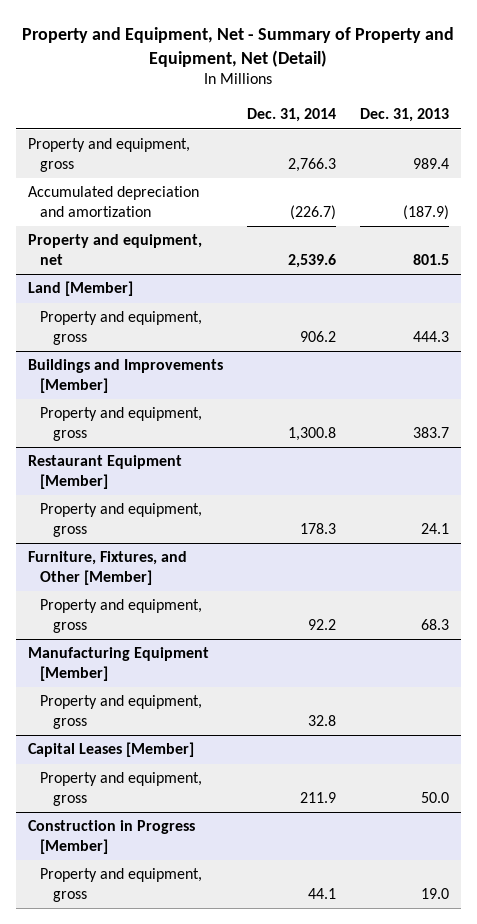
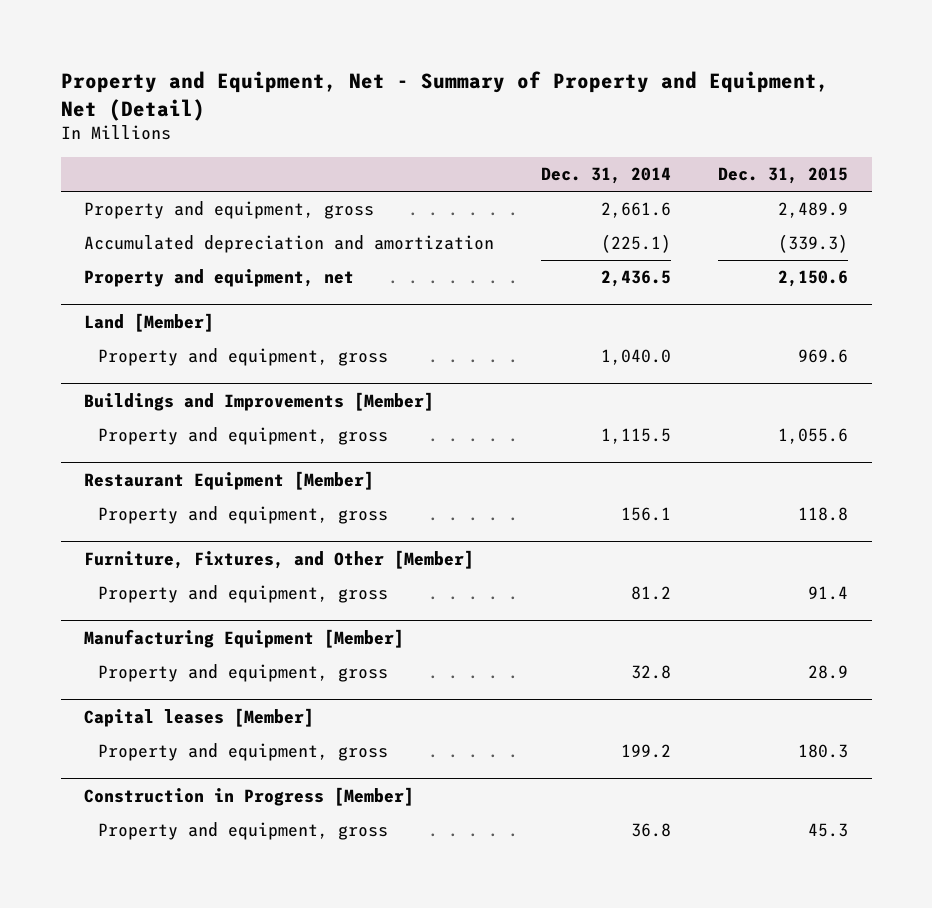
- | Dec. 31, 2014 | Dec. 31, 2013
+ | Dec. 31, 2014 | Dec. 31, 2015
- Property and equipment, gross | 2,766.3 | 989.4
- Accumulated depreciation and amortization | (226.7) | (187.9)
- Property and equipment, net | 2,539.6 | 801.5
+ Property and equipment, gross | 2,661.6 | 2,489.9
+ Accumulated depreciation and amortization | (225.1) | (339.3)
+ Property and equipment, net | 2,436.5 | 2,150.6
@ Land [Member]
- Property and equipment, gross | 906.2 | 444.3
+ Property and equipment, gross | 1,040.0 | 969.6
@ Buildings and Improvements [Member]
- Property and equipment, gross | 1,300.8 | 383.7
+ Property and equipment, gross | 1,115.5 | 1,055.6
@ Restaurant Equipment [Member]
- Property and equipment, gross | 178.3 | 24.1
+ Property and equipment, gross | 156.1 | 118.8
@ Furniture, Fixtures, and Other [Member]
- Property and equipment, gross | 92.2 | 68.3
+ Property and equipment, gross | 81.2 | 91.4
- Capital Leases [Member]
- Property and equipment, gross | 211.9 | 50.0
+ Capital leases [Member]
+ Property and equipment, gross | 199.2 | 180.3
@ Construction in Progress [Member]
- Property and equipment, gross | 44.1 | 19.0
+ Property and equipment, gross | 36.8 | 45.3

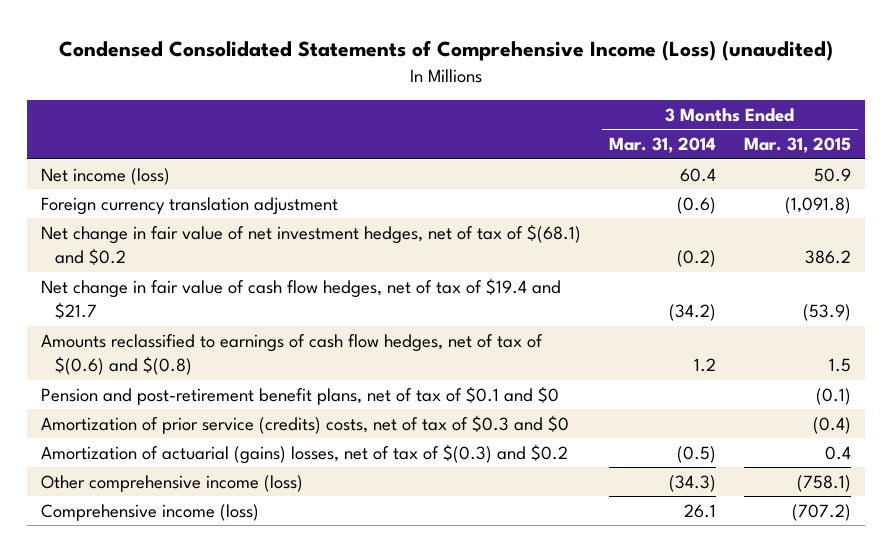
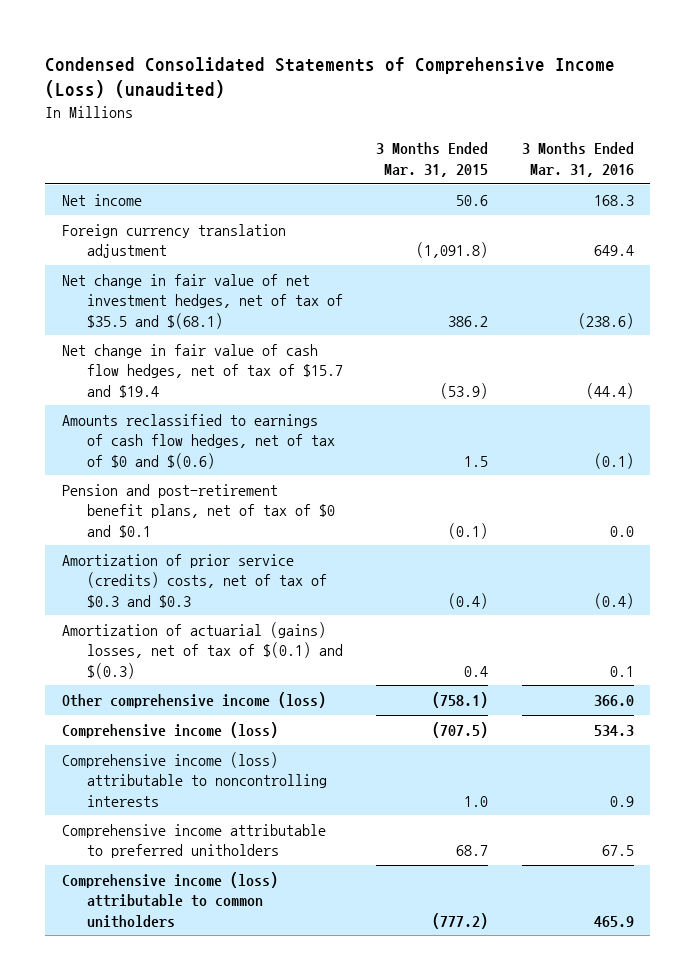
- | 3 Months Ended Mar. 31, 2014 | 3 Months Ended Mar. 31, 2015
+ | 3 Months Ended Mar. 31, 2015 | 3 Months Ended Mar. 31, 2016
- Net income (loss) | 60.4 | 50.9
+ Net income | 50.6 | 168.3
- Net change in fair value of net investment hedges, net of tax of $(68.1) and $0.2 | (0.2) | 386.2
- Net change in fair value of cash flow hedges, net of tax of $19.4 and $21.7 | (34.2) | (53.9)
- Amounts reclassified to earnings of cash flow hedges, net of tax of $(0.6) and $(0.8) | 1.2 | 1.5
- Pension and post-retirement benefit plans, net of tax of $0.1 and $0 | | (0.1)
- Amortization of prior service (credits) costs, net of tax of $0.3 and $0 | | (0.4)
- Amortization of actuarial (gains) losses, net of tax of $(0.3) and $0.2 | (0.5) | 0.4
+ Net change in fair value of net investment hedges, net of tax of $35.5 and $(68.1) | 386.2 | (238.6)
+ Net change in fair value of cash flow hedges, net of tax of $15.7 and $19.4 | (53.9) | (44.4)
+ Amounts reclassified to earnings of cash flow hedges, net of tax of $0 and $(0.6) | 1.5 | (0.1)
+ Pension and post-retirement benefit plans, net of tax of $0 and $0.1 | (0.1) | 0.0
+ Amortization of prior service (credits) costs, net of tax of $0.3 and $0.3 | (0.4) | (0.4)
+ Amortization of actuarial (gains) losses, net of tax of $(0.1) and $(0.3) | 0.4 | 0.1
- Comprehensive income (loss) | 26.1 | (707.2)
+ Comprehensive income (loss) | (707.5) | 534.3
+ Comprehensive income (loss) attributable to noncontrolling interests | 1.0 | 0.9
+ Comprehensive income attributable to preferred unitholders | 68.7 | 67.5
+ Comprehensive income (loss) attributable to common unitholders | (777.2) | 465.9

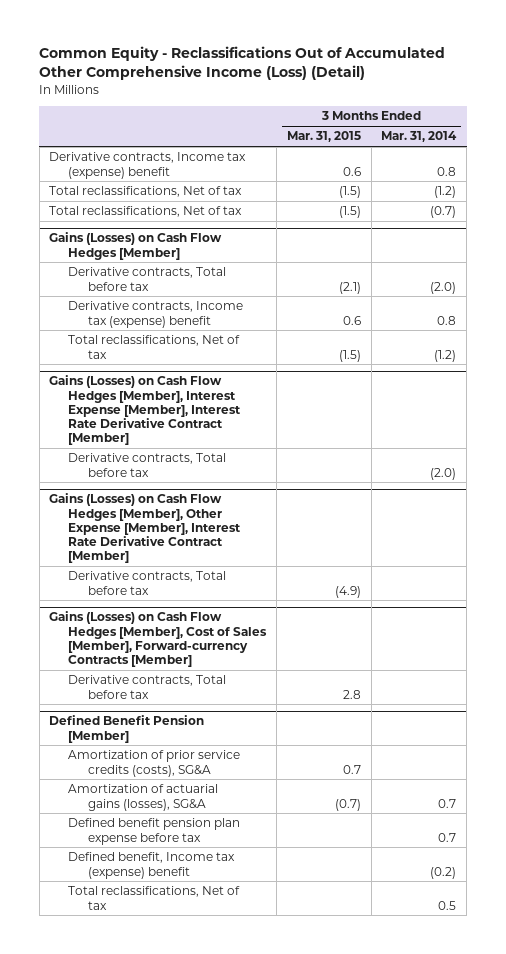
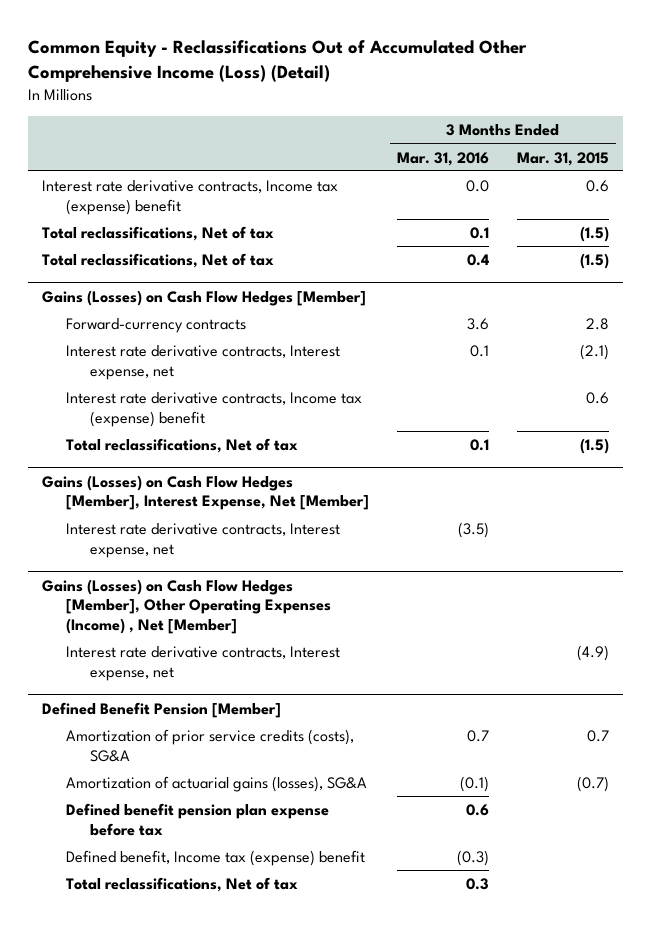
- | 3 Months Ended Mar. 31, 2015 | 3 Months Ended Mar. 31, 2014
+ | 3 Months Ended Mar. 31, 2016 | 3 Months Ended Mar. 31, 2015
- Derivative contracts, Income tax (expense) benefit | 0.6 | 0.8
+ Interest rate derivative contracts, Income tax (expense) benefit | 0.0 | 0.6
@ Gains (Losses) on Cash Flow Hedges [Member]
- Derivative contracts, Total before tax | (2.1) | (2.0)
- Derivative contracts, Income tax (expense) benefit | 0.6 | 0.8
+ Forward-currency contracts | 3.6 | 2.8
+ Interest rate derivative contracts, Interest expense, net | 0.1 | (2.1)
+ Interest rate derivative contracts, Income tax (expense) benefit | | 0.6
- Gains (Losses) on Cash Flow Hedges [Member], Interest Expense [Member], Interest Rate Derivative Contract [Member]
- Derivative contracts, Total before tax | | (2.0)
- Gains (Losses) on Cash Flow Hedges [Member], Other Expense [Member], Interest Rate Derivative Contract [Member]
- Derivative contracts, Total before tax | (4.9) |
- Gains (Losses) on Cash Flow Hedges [Member], Cost of Sales [Member], Forward-currency Contracts [Member]
- Derivative contracts, Total before tax | 2.8 |
+ Gains (Losses) on Cash Flow Hedges [Member], Interest Expense, Net [Member]
+ Interest rate derivative contracts, Interest expense, net | (3.5) |
+ Gains (Losses) on Cash Flow Hedges [Member], Other Operating Expenses (Income) , Net [Member]
+ Interest rate derivative contracts, Interest expense, net | | (4.9)

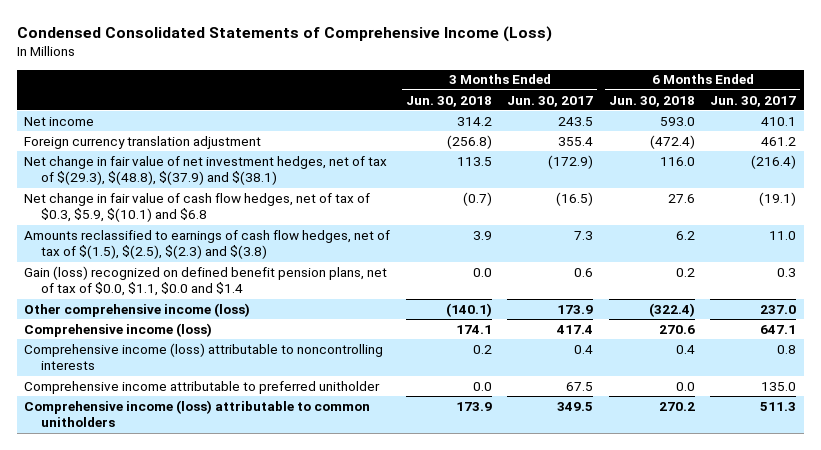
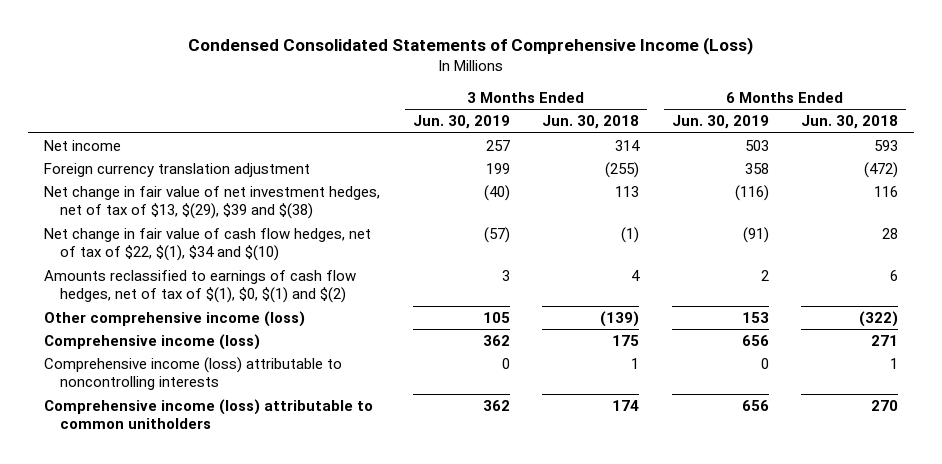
- | 3 Months Ended Jun. 30, 2018 | 3 Months Ended Jun. 30, 2017 | 6 Months Ended Jun. 30, 2018 | 6 Months Ended Jun. 30, 2017
+ | 3 Months Ended Jun. 30, 2019 | 3 Months Ended Jun. 30, 2018 | 6 Months Ended Jun. 30, 2019 | 6 Months Ended Jun. 30, 2018
- Net income | 314.2 | 243.5 | 593.0 | 410.1
- Foreign currency translation adjustment | (256.8) | 355.4 | (472.4) | 461.2
- Net change in fair value of net investment hedges, net of tax of $(29.3), $(48.8), $(37.9) and $(38.1) | 113.5 | (172.9) | 116.0 | (216.4)
- Net change in fair value of cash flow hedges, net of tax of $0.3, $5.9, $(10.1) and $6.8 | (0.7) | (16.5) | 27.6 | (19.1)
- Amounts reclassified to earnings of cash flow hedges, net of tax of $(1.5), $(2.5), $(2.3) and $(3.8) | 3.9 | 7.3 | 6.2 | 11.0
- Gain (loss) recognized on defined benefit pension plans, net of tax of $0.0, $1.1, $0.0 and $1.4 | 0.0 | 0.6 | 0.2 | 0.3
- Other comprehensive income (loss) | (140.1) | 173.9 | (322.4) | 237.0
- Comprehensive income (loss) | 174.1 | 417.4 | 270.6 | 647.1
- Comprehensive income (loss) attributable to noncontrolling interests | 0.2 | 0.4 | 0.4 | 0.8
- Comprehensive income attributable to preferred unitholder | 0.0 | 67.5 | 0.0 | 135.0
- Comprehensive income (loss) attributable to common unitholders | 173.9 | 349.5 | 270.2 | 511.3
+ Net income | 257 | 314 | 503 | 593
+ Foreign currency translation adjustment | 199 | (255) | 358 | (472)
+ Net change in fair value of net investment hedges, net of tax of $13, $(29), $39 and $(38) | (40) | 113 | (116) | 116
+ Net change in fair value of cash flow hedges, net of tax of $22, $(1), $34 and $(10) | (57) | (1) | (91) | 28
+ Amounts reclassified to earnings of cash flow hedges, net of tax of $(1), $0, $(1) and $(2) | 3 | 4 | 2 | 6
+ Other comprehensive income (loss) | 105 | (139) | 153 | (322)
+ Comprehensive income (loss) | 362 | 175 | 656 | 271
+ Comprehensive income (loss) attributable to noncontrolling interests | 0 | 1 | 0 | 1
+ Comprehensive income (loss) attributable to common unitholders | 362 | 174 | 656 | 270

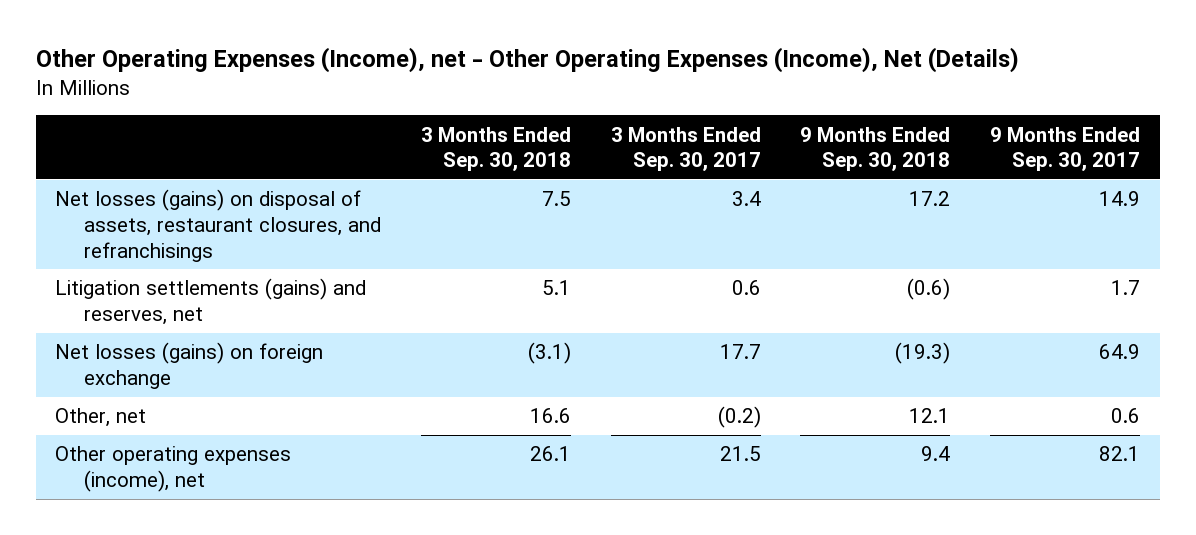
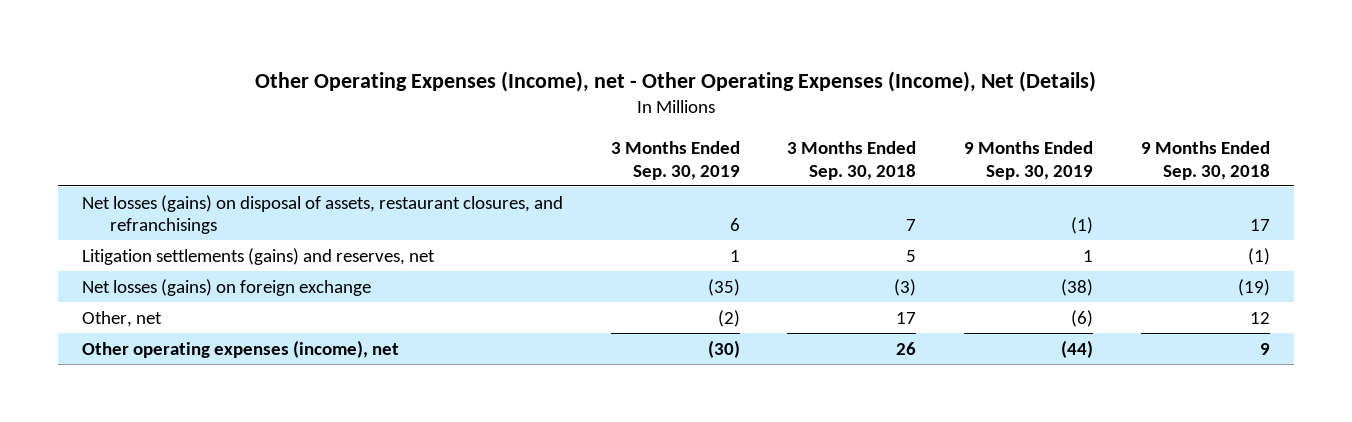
- | 3 Months Ended Sep. 30, 2018 | 3 Months Ended Sep. 30, 2017 | 9 Months Ended Sep. 30, 2018 | 9 Months Ended Sep. 30, 2017
+ | 3 Months Ended Sep. 30, 2019 | 3 Months Ended Sep. 30, 2018 | 9 Months Ended Sep. 30, 2019 | 9 Months Ended Sep. 30, 2018
- Net losses (gains) on disposal of assets, restaurant closures, and refranchisings | 7.5 | 3.4 | 17.2 | 14.9
- Litigation settlements (gains) and reserves, net | 5.1 | 0.6 | (0.6) | 1.7
- Net losses (gains) on foreign exchange | (3.1) | 17.7 | (19.3) | 64.9
- Other, net | 16.6 | (0.2) | 12.1 | 0.6
- Other operating expenses (income), net | 26.1 | 21.5 | 9.4 | 82.1
+ Net losses (gains) on disposal of assets, restaurant closures, and refranchisings | 6 | 7 | (1) | 17
+ Litigation settlements (gains) and reserves, net | 1 | 5 | 1 | (1)
+ Net losses (gains) on foreign exchange | (35) | (3) | (38) | (19)
+ Other, net | (2) | 17 | (6) | 12
+ Other operating expenses (income), net | (30) | 26 | (44) | 9

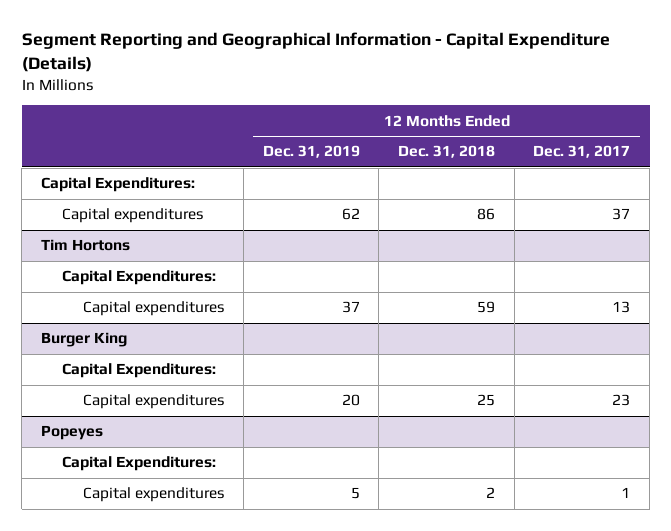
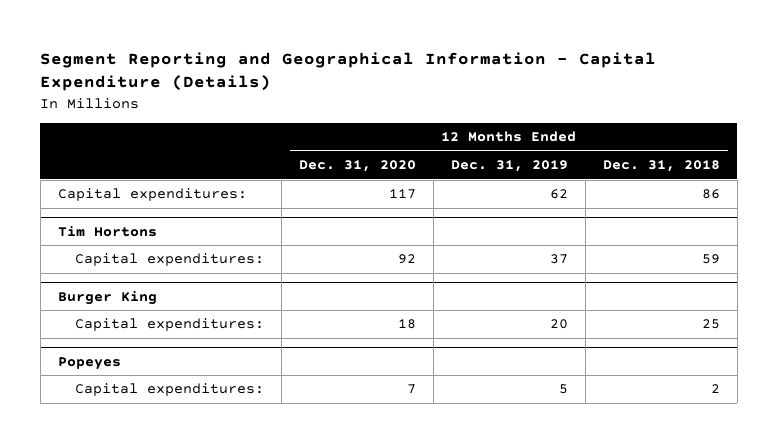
- | 12 Months Ended Dec. 31, 2019 | 12 Months Ended Dec. 31, 2018 | 12 Months Ended Dec. 31, 2017
+ | 12 Months Ended Dec. 31, 2020 | 12 Months Ended Dec. 31, 2019 | 12 Months Ended Dec. 31, 2018
- Capital Expenditures:
- Capital expenditures | 62 | 86 | 37
+ Capital expenditures: | 117 | 62 | 86
@ Tim Hortons
- Capital Expenditures:
- Capital expenditures | 37 | 59 | 13
+ Capital expenditures: | 92 | 37 | 59
@ Burger King
- Capital Expenditures:
- Capital expenditures | 20 | 25 | 23
+ Capital expenditures: | 18 | 20 | 25
@ Popeyes
- Capital Expenditures:
- Capital expenditures | 5 | 2 | 1
+ Capital expenditures: | 7 | 5 | 2

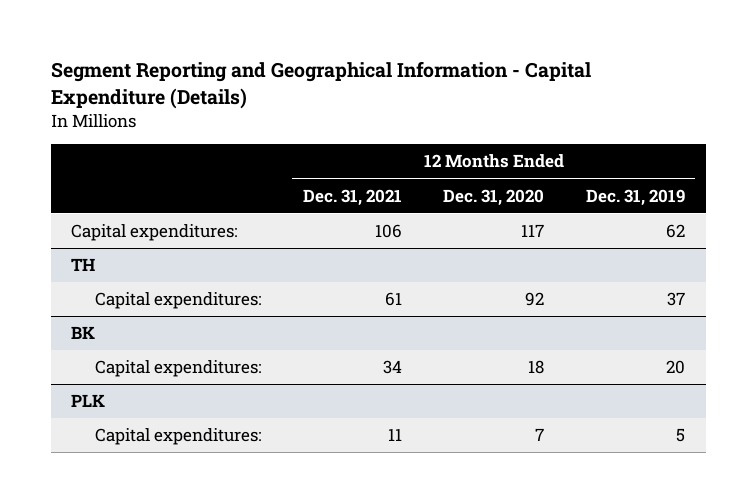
- | 12 Months Ended Dec. 31, 2020 | 12 Months Ended Dec. 31, 2019 | 12 Months Ended Dec. 31, 2018
+ | 12 Months Ended Dec. 31, 2021 | 12 Months Ended Dec. 31, 2020 | 12 Months Ended Dec. 31, 2019
- Tim Hortons
+ TH
- Burger King
+ BK
- Popeyes
+ PLK

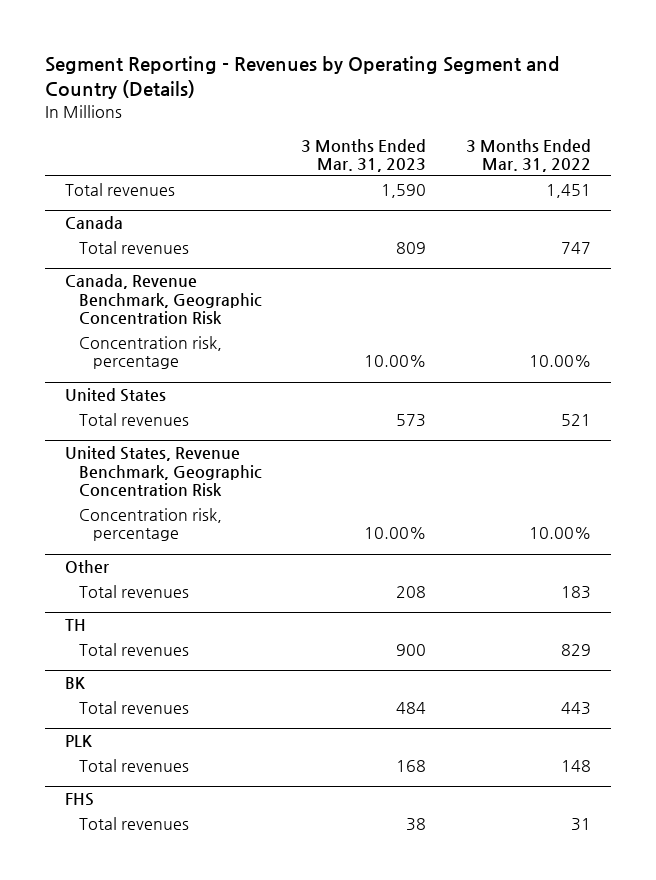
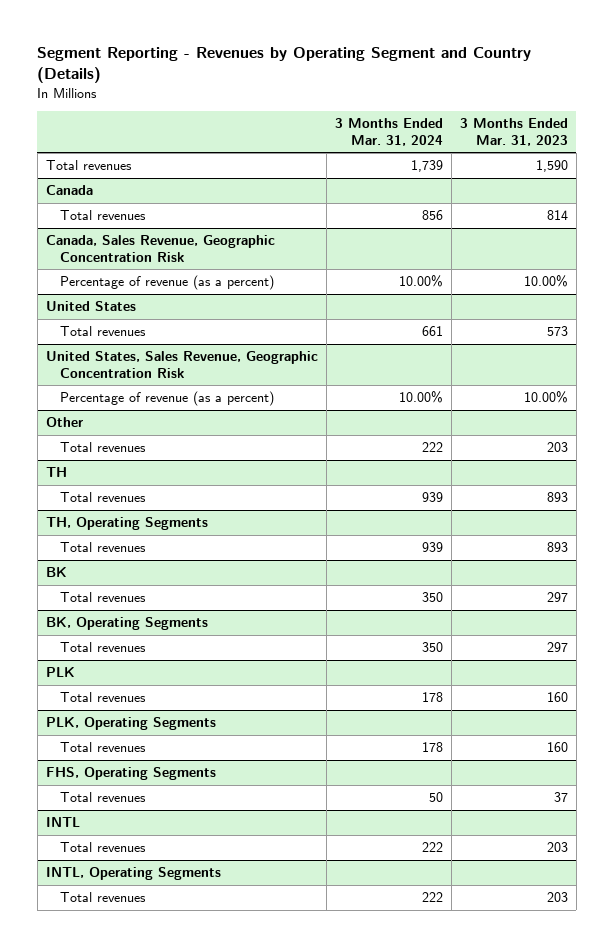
- | 3 Months Ended Mar. 31, 2023 | 3 Months Ended Mar. 31, 2022
+ | 3 Months Ended Mar. 31, 2024 | 3 Months Ended Mar. 31, 2023
@ Canada
- Total revenues | 809 | 747
- Canada, Revenue Benchmark, Geographic Concentration Risk
- Concentration risk, percentage | 10.00% | 10.00%
@ Canada
+ Total revenues | 856 | 814
+ Canada, Sales Revenue, Geographic Concentration Risk
+ Percentage of revenue (as a percent) | 10.00% | 10.00%
- United States, Revenue Benchmark, Geographic Concentration Risk
- Concentration risk, percentage | 10.00% | 10.00%
+ United States, Sales Revenue, Geographic Concentration Risk
+ Percentage of revenue (as a percent) | 10.00% | 10.00%
@ Other
- Total revenues | 208 | 183
+ Total revenues | 222 | 203
@ TH
- Total revenues | 900 | 829
+ Total revenues | 939 | 893
+ TH, Operating Segments
+ Total revenues | 939 | 893
@ BK
- Total revenues | 484 | 443
+ Total revenues | 350 | 297
+ BK, Operating Segments
+ Total revenues | 350 | 297
@ PLK
- Total revenues | 168 | 148
- FHS
- Total revenues | 38 | 31
@ PLK
+ Total revenues | 178 | 160
+ PLK, Operating Segments
+ Total revenues | 178 | 160
+ FHS, Operating Segments
+ Total revenues | 50 | 37
+ INTL
+ Total revenues | 222 | 203
+ INTL, Operating Segments
+ Total revenues | 222 | 203

